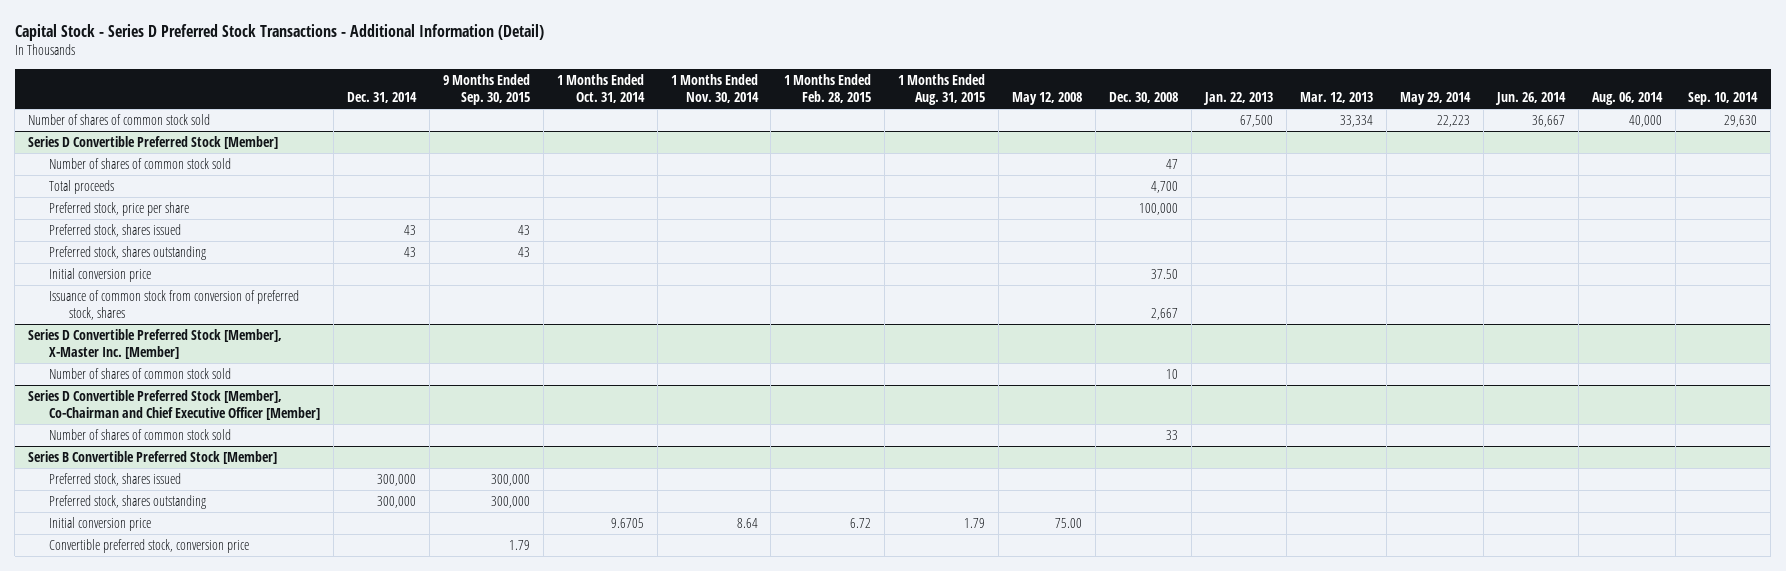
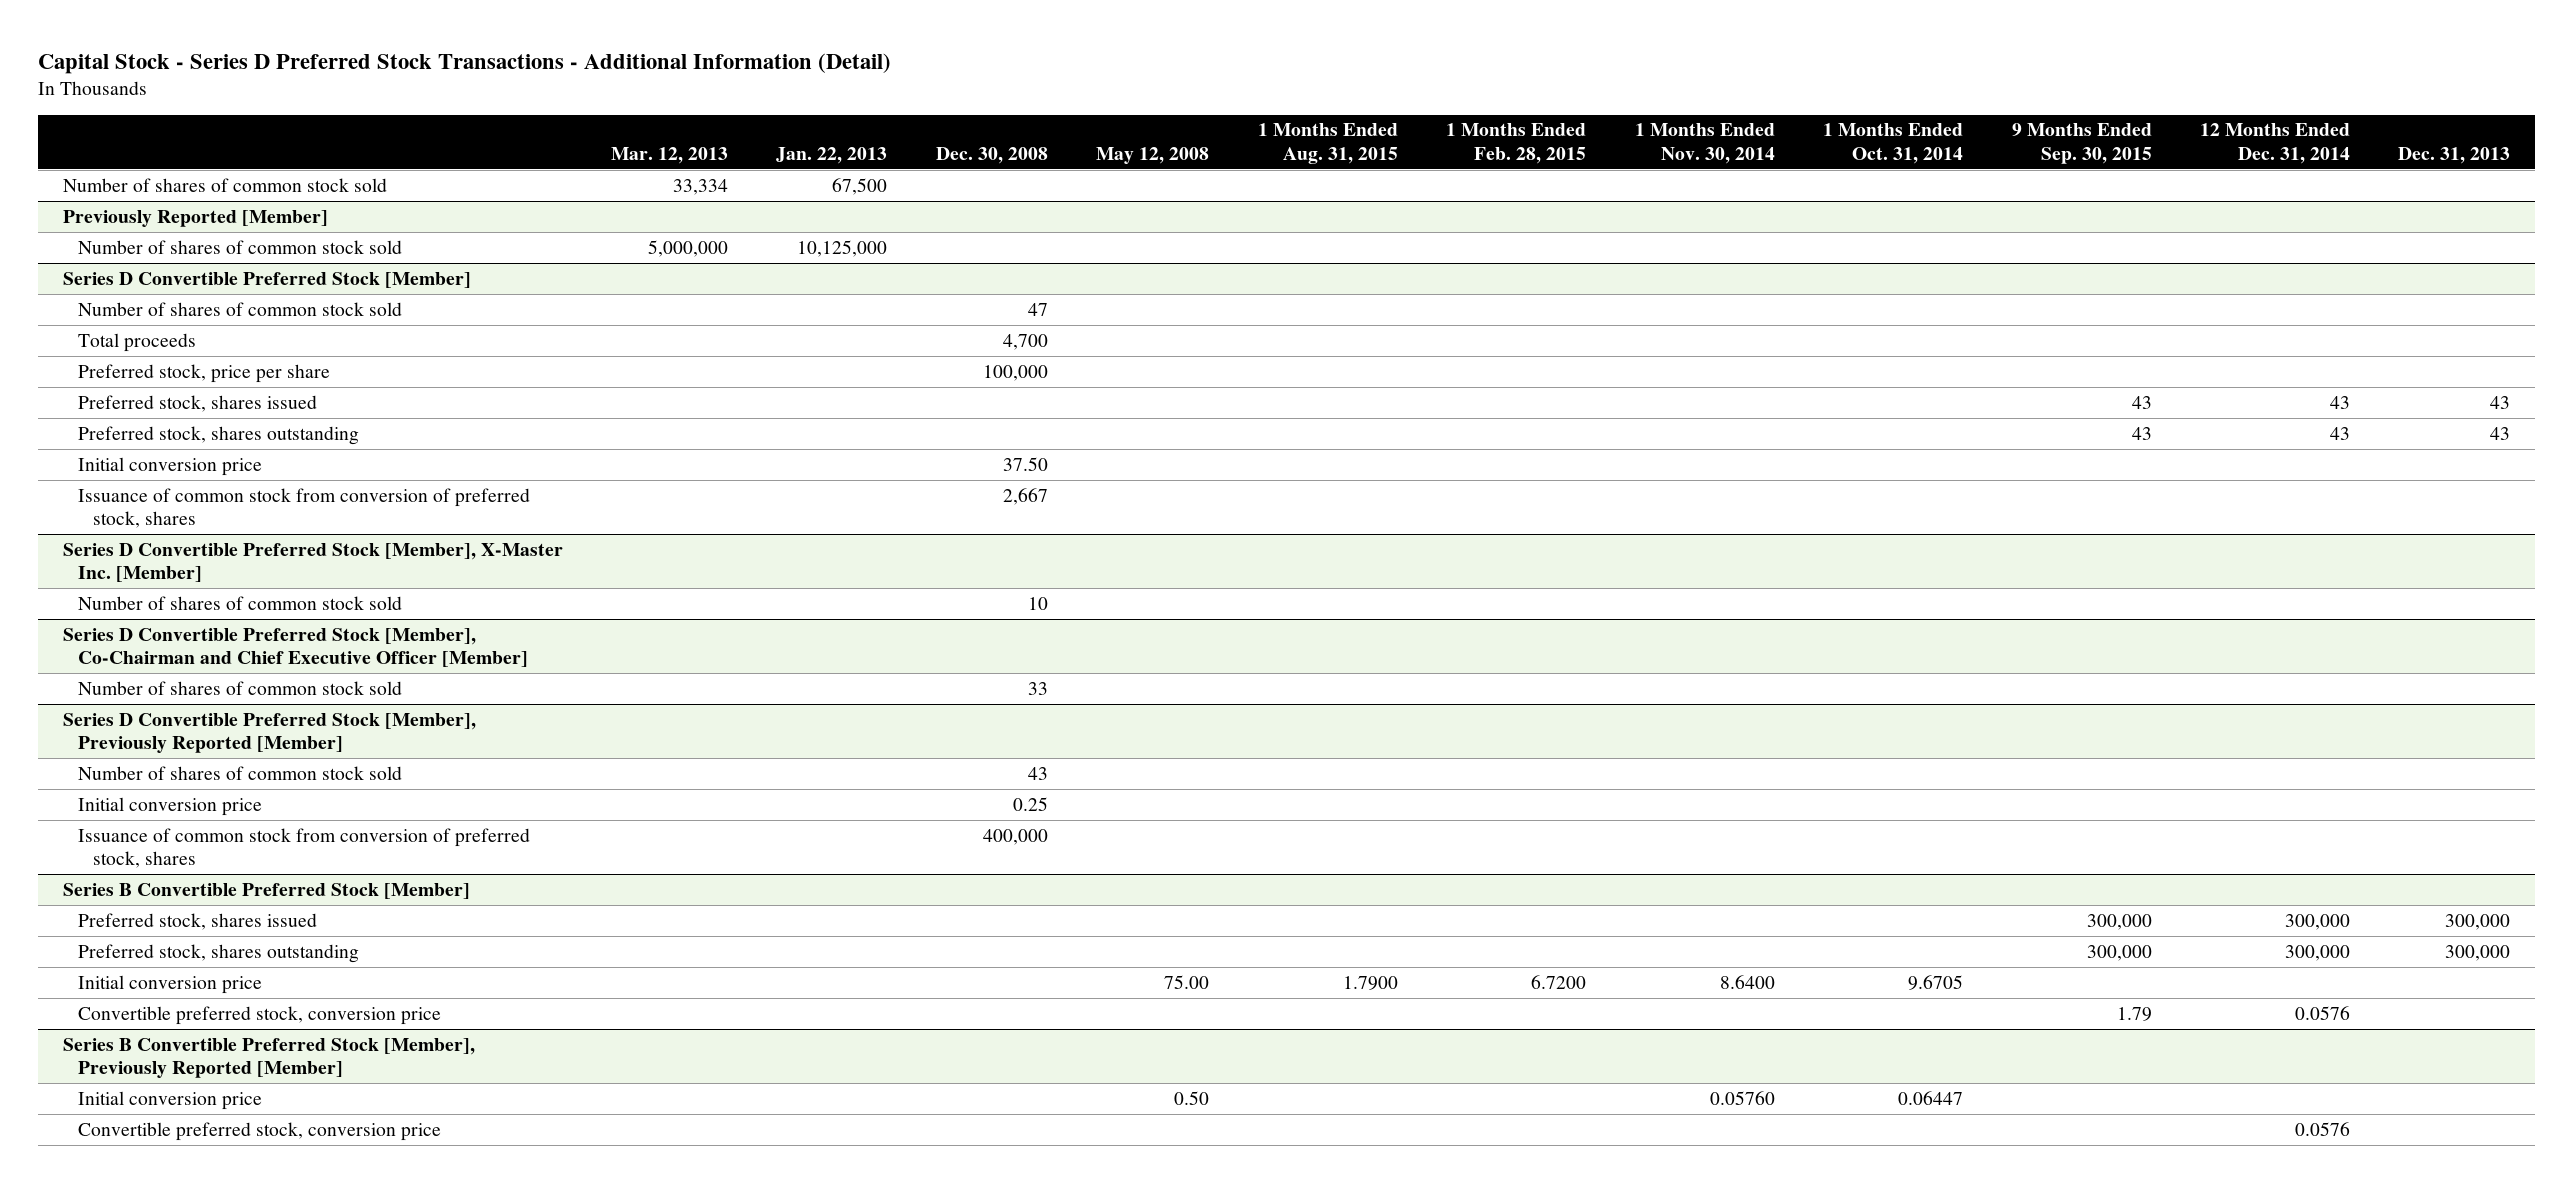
- | Dec. 31, 2014 | 9 Months Ended Sep. 30, 2015 | 1 Months Ended Oct. 31, 2014 | 1 Months Ended Nov. 30, 2014 | 1 Months Ended Feb. 28, 2015 | 1 Months Ended Aug. 31, 2015 | May 12, 2008 | Dec. 30, 2008 | Jan. 22, 2013 | Mar. 12, 2013 | May 29, 2014 | Jun. 26, 2014 | Aug. 06, 2014 | Sep. 10, 2014
+ | Mar. 12, 2013 | Jan. 22, 2013 | Dec. 30, 2008 | May 12, 2008 | 1 Months Ended Aug. 31, 2015 | 1 Months Ended Feb. 28, 2015 | 1 Months Ended Nov. 30, 2014 | 1 Months Ended Oct. 31, 2014 | 9 Months Ended Sep. 30, 2015 | 12 Months Ended Dec. 31, 2014 | Dec. 31, 2013
+ Previously Reported [Member]
+ Number of shares of common stock sold | 5,000,000 | 10,125,000 | | | | | | | | |
+ Series D Convertible Preferred Stock [Member], Previously Reported [Member]
+ Number of shares of common stock sold | | | 43 | | | | | | | |
+ Initial conversion price | | | 0.25 | | | | | | | |
+ Issuance of common stock from conversion of preferred stock, shares | | | 400,000 | | | | | | | |
@ Series B Convertible Preferred Stock [Member]
- Initial conversion price | | | 9.6705 | 8.64 | 6.72 | 1.79 | 75.00 | | | | | | |
+ Initial conversion price | | | | 75.00 | 1.7900 | 6.7200 | 8.6400 | 9.6705 | | |
+ Series B Convertible Preferred Stock [Member], Previously Reported [Member]
+ Initial conversion price | | | | 0.50 | | | 0.05760 | 0.06447 | | |
+ Convertible preferred stock, conversion price | | | | | | | | | | 0.0576 |

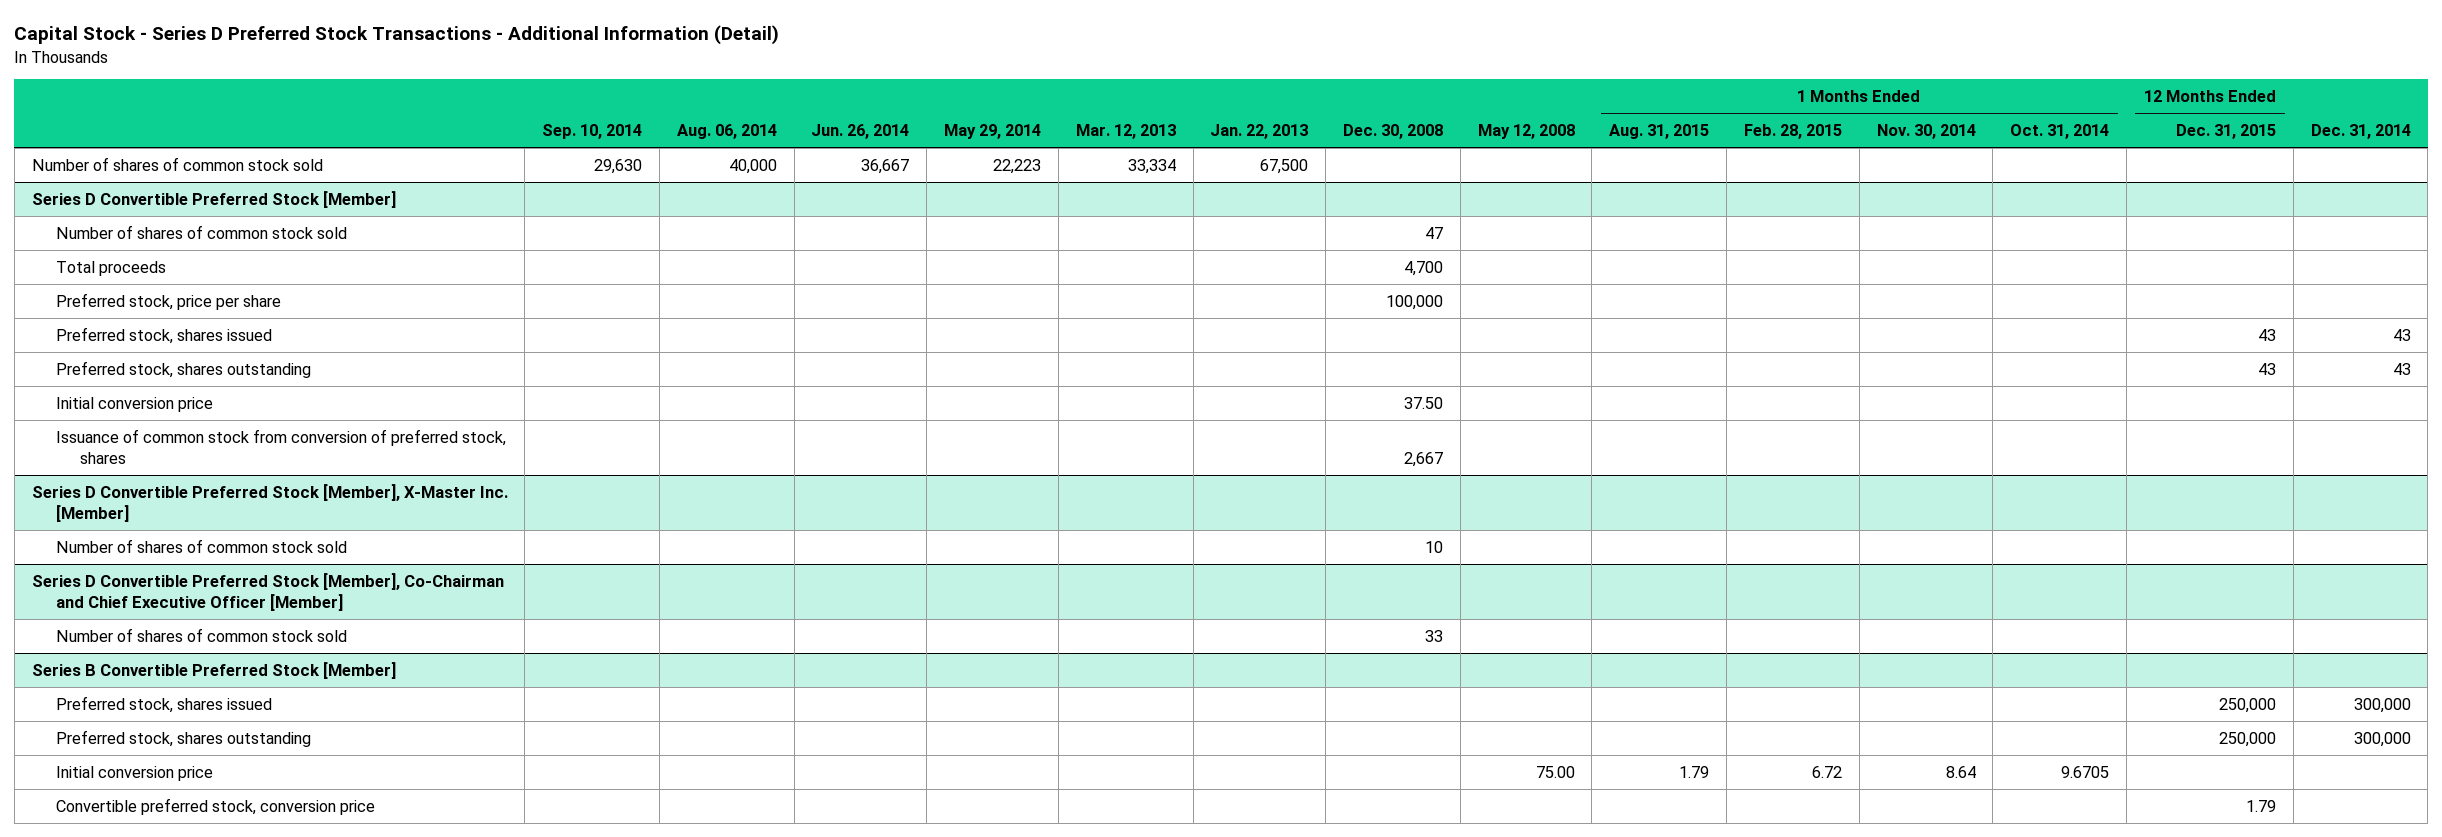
- | Mar. 12, 2013 | Jan. 22, 2013 | Dec. 30, 2008 | May 12, 2008 | 1 Months Ended Aug. 31, 2015 | 1 Months Ended Feb. 28, 2015 | 1 Months Ended Nov. 30, 2014 | 1 Months Ended Oct. 31, 2014 | 9 Months Ended Sep. 30, 2015 | 12 Months Ended Dec. 31, 2014 | Dec. 31, 2013
+ | Sep. 10, 2014 | Aug. 06, 2014 | Jun. 26, 2014 | May 29, 2014 | Mar. 12, 2013 | Jan. 22, 2013 | Dec. 30, 2008 | May 12, 2008 | 1 Months Ended Aug. 31, 2015 | 1 Months Ended Feb. 28, 2015 | 1 Months Ended Nov. 30, 2014 | 1 Months Ended Oct. 31, 2014 | 12 Months Ended Dec. 31, 2015 | Dec. 31, 2014
- Previously Reported [Member]
- Number of shares of common stock sold | 5,000,000 | 10,125,000 | | | | | | | | |
- Series D Convertible Preferred Stock [Member], Previously Reported [Member]
- Number of shares of common stock sold | | | 43 | | | | | | | |
- Initial conversion price | | | 0.25 | | | | | | | |
- Issuance of common stock from conversion of preferred stock, shares | | | 400,000 | | | | | | | |
@ Series B Convertible Preferred Stock [Member]
- Initial conversion price | | | | 75.00 | 1.7900 | 6.7200 | 8.6400 | 9.6705 | | |
+ Initial conversion price | | | | | | | | 75.00 | 1.79 | 6.72 | 8.64 | 9.6705 | |
- Series B Convertible Preferred Stock [Member], Previously Reported [Member]
- Initial conversion price | | | | 0.50 | | | 0.05760 | 0.06447 | | |
- Convertible preferred stock, conversion price | | | | | | | | | | 0.0576 |

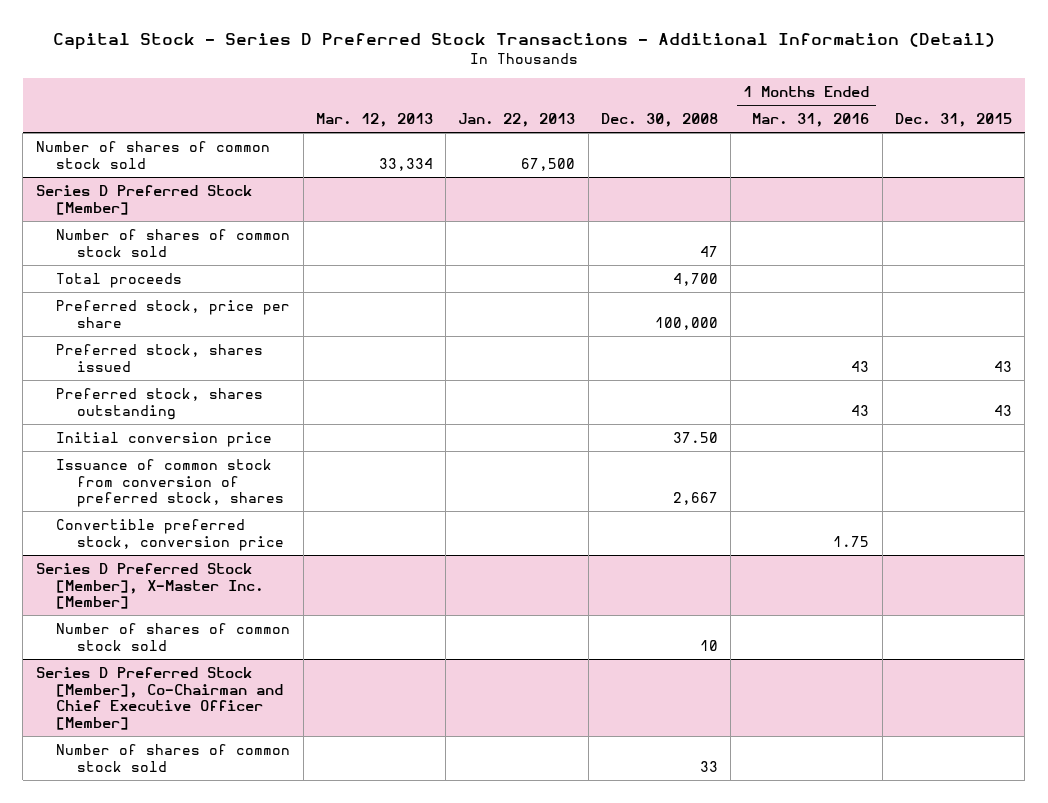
- | Sep. 10, 2014 | Aug. 06, 2014 | Jun. 26, 2014 | May 29, 2014 | Mar. 12, 2013 | Jan. 22, 2013 | Dec. 30, 2008 | May 12, 2008 | 1 Months Ended Aug. 31, 2015 | 1 Months Ended Feb. 28, 2015 | 1 Months Ended Nov. 30, 2014 | 1 Months Ended Oct. 31, 2014 | 12 Months Ended Dec. 31, 2015 | Dec. 31, 2014
+ | Mar. 12, 2013 | Jan. 22, 2013 | Dec. 30, 2008 | 1 Months Ended Mar. 31, 2016 | Dec. 31, 2015
- Series D Convertible Preferred Stock [Member]
+ Series D Preferred Stock [Member]
- Series D Convertible Preferred Stock [Member], X-Master Inc. [Member]
+ Convertible preferred stock, conversion price | | | | 1.75 |
+ Series D Preferred Stock [Member], X-Master Inc. [Member]
- Series D Convertible Preferred Stock [Member], Co-Chairman and Chief Executive Officer [Member]
+ Series D Preferred Stock [Member], Co-Chairman and Chief Executive Officer [Member]
- Series B Convertible Preferred Stock [Member]
- Preferred stock, shares issued | | | | | | | | | | | | | 250,000 | 300,000
- Preferred stock, shares outstanding | | | | | | | | | | | | | 250,000 | 300,000
- Initial conversion price | | | | | | | | 75.00 | 1.79 | 6.72 | 8.64 | 9.6705 | |
- Convertible preferred stock, conversion price | | | | | | | | | | | | | 1.79 |

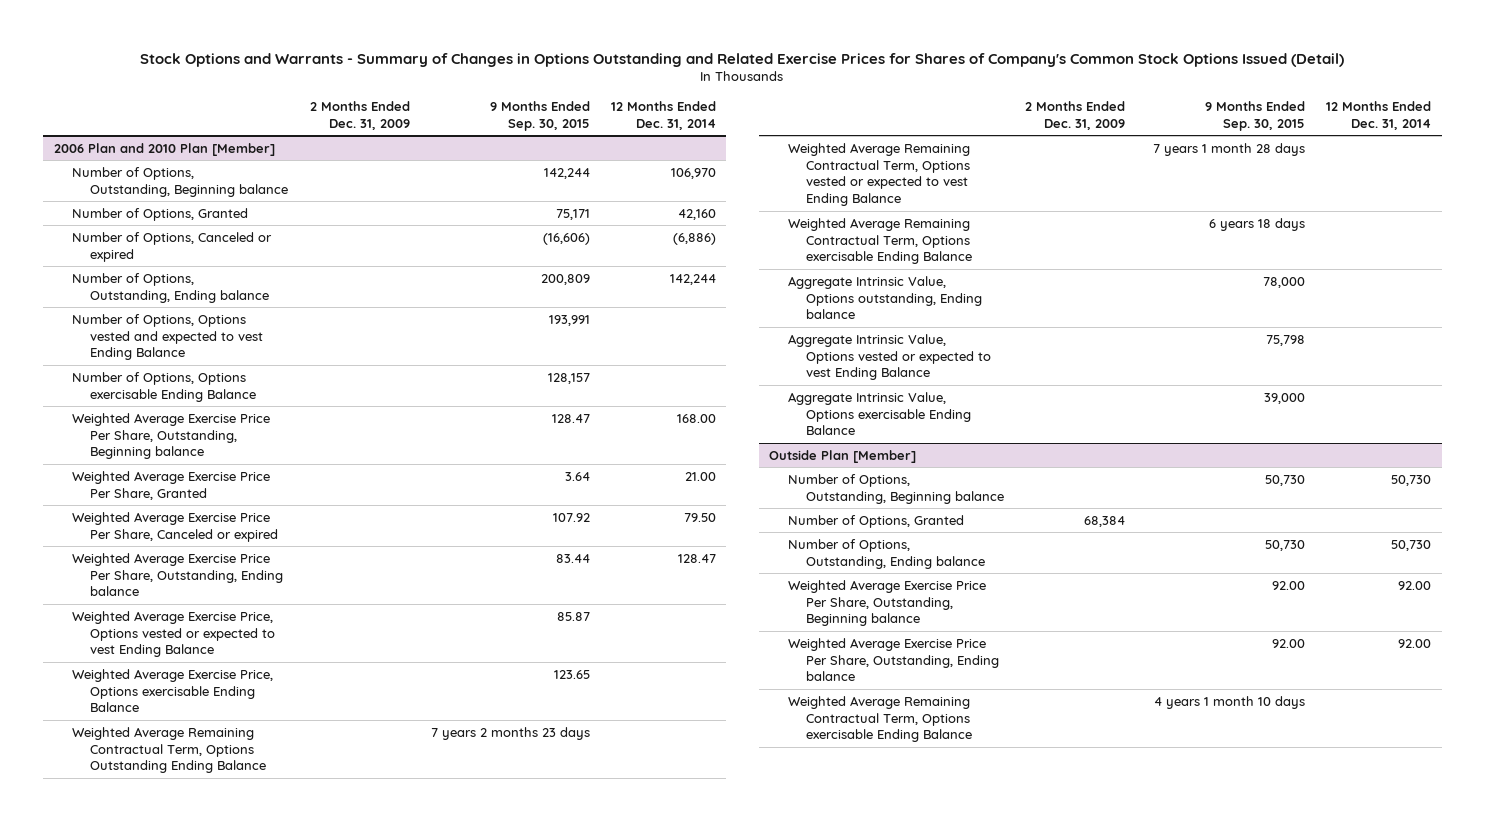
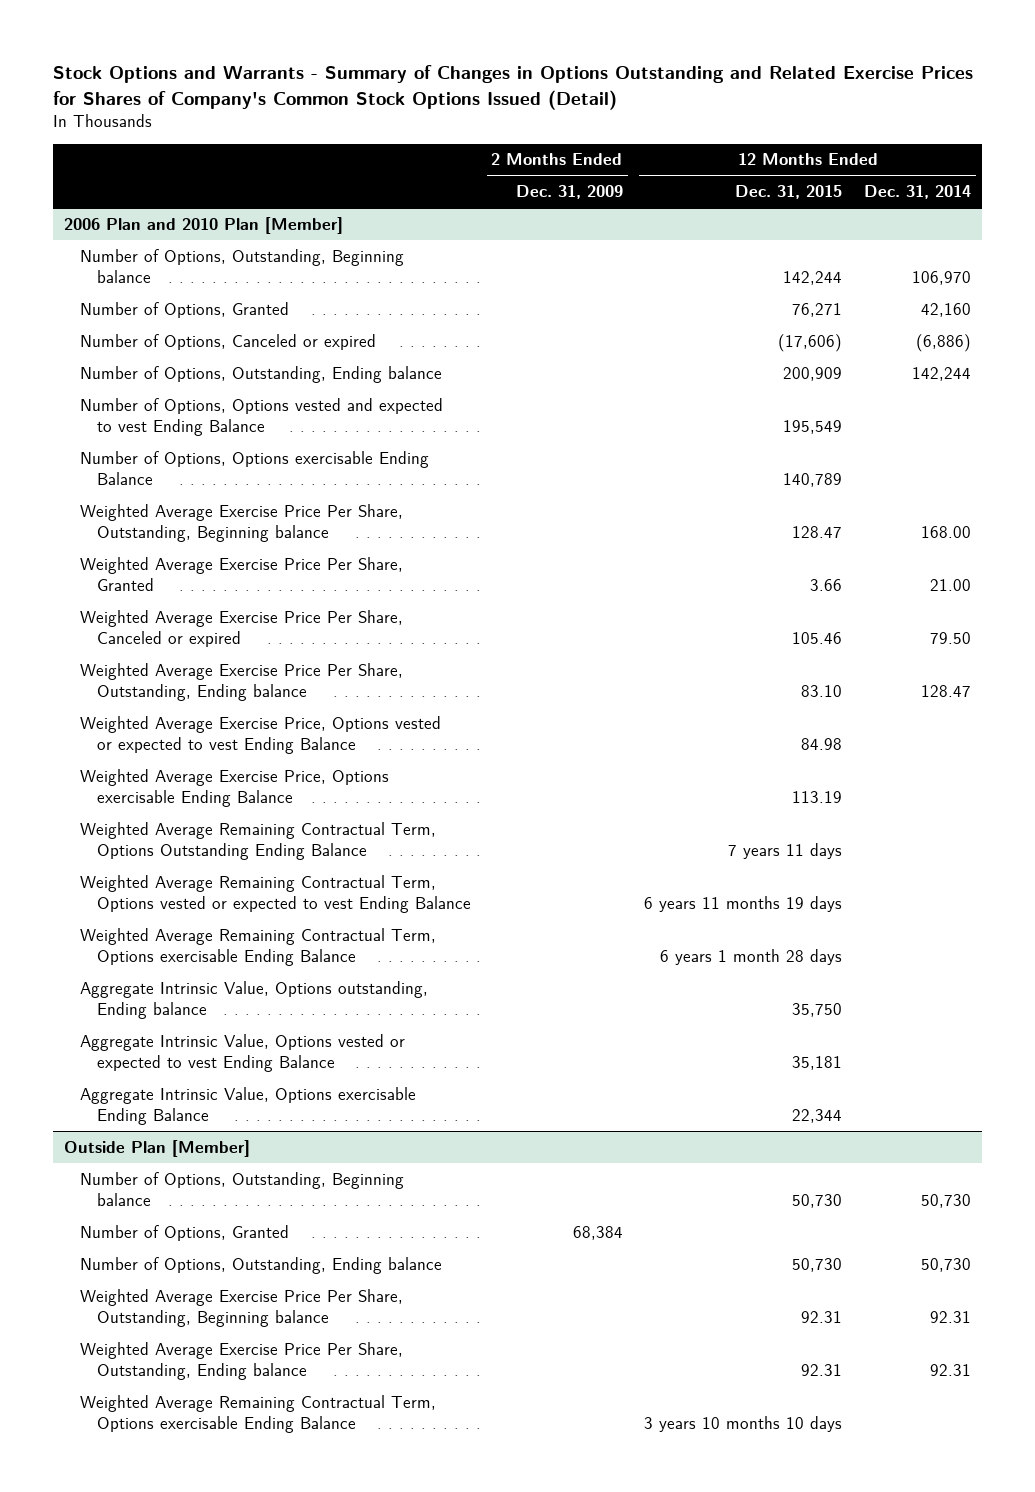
- | 2 Months Ended Dec. 31, 2009 | 9 Months Ended Sep. 30, 2015 | 12 Months Ended Dec. 31, 2014
+ | 2 Months Ended Dec. 31, 2009 | 12 Months Ended Dec. 31, 2015 | 12 Months Ended Dec. 31, 2014
@ Outside Plan [Member]
- Weighted Average Exercise Price Per Share, Outstanding, Beginning balance | | 92.00 | 92.00
- Weighted Average Exercise Price Per Share, Outstanding, Ending balance | | 92.00 | 92.00
+ Weighted Average Exercise Price Per Share, Outstanding, Beginning balance | | 92.31 | 92.31
+ Weighted Average Exercise Price Per Share, Outstanding, Ending balance | | 92.31 | 92.31

